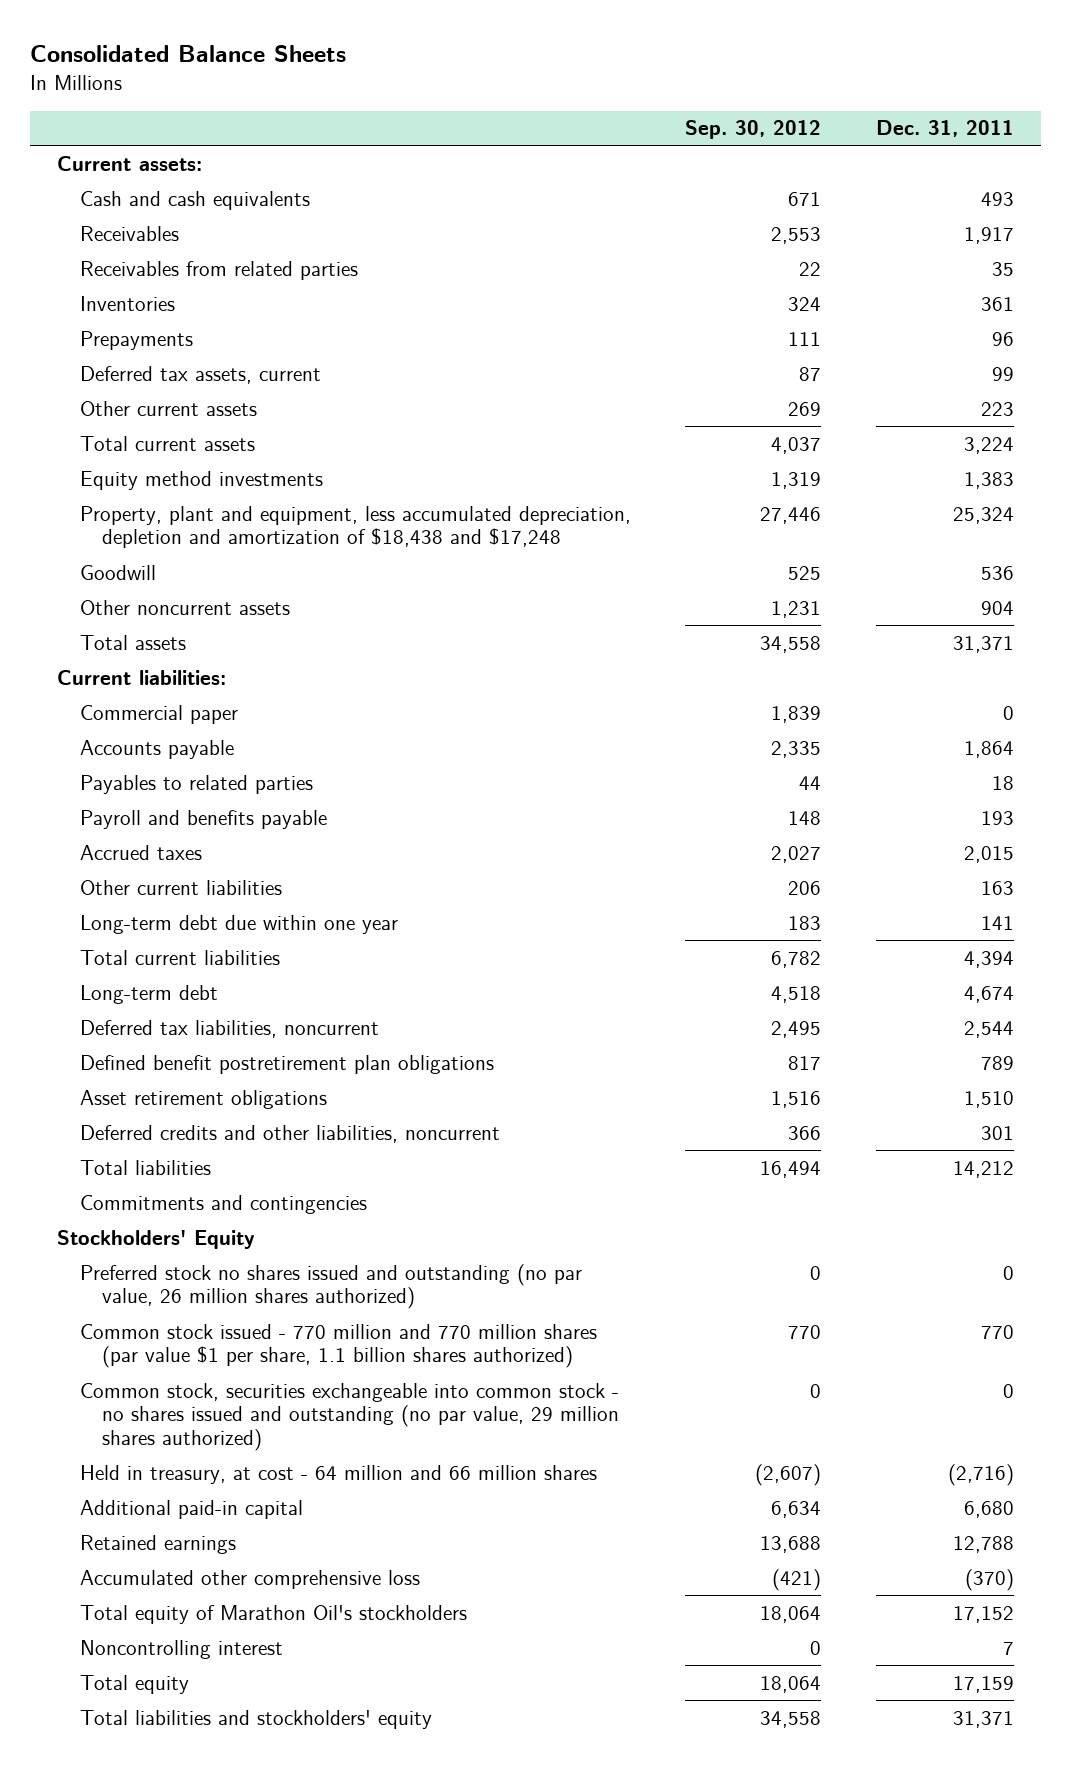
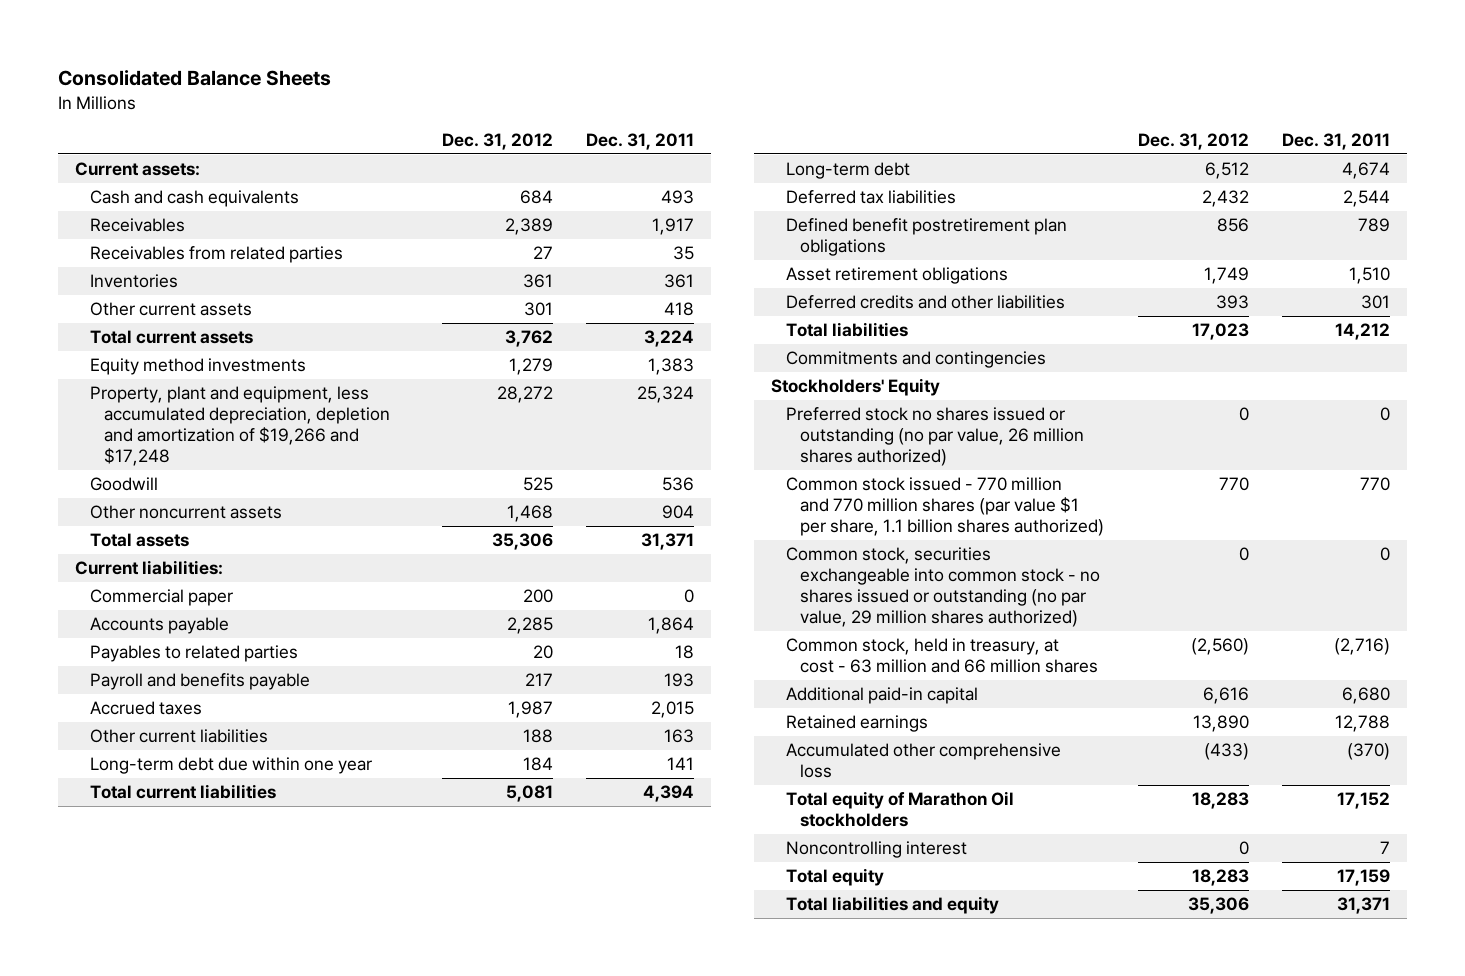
- | Sep. 30, 2012 | Dec. 31, 2011
+ | Dec. 31, 2012 | Dec. 31, 2011
- Prepayments | 111 | 96
- Deferred tax assets, current | 87 | 99
- Other current assets | 269 | 223
+ Other current assets | 301 | 418
- Property, plant and equipment, less accumulated depreciation, depletion and amortization of $18,438 and $17,248 | 27,446 | 25,324
+ Property, plant and equipment, less accumulated depreciation, depletion and amortization of $19,266 and $17,248 | 28,272 | 25,324
- Deferred tax liabilities, noncurrent | 2,495 | 2,544
+ Deferred tax liabilities | 2,432 | 2,544
- Deferred credits and other liabilities, noncurrent | 366 | 301
+ Deferred credits and other liabilities | 393 | 301
- Preferred stock no shares issued and outstanding (no par value, 26 million shares authorized) | 0 | 0
+ Preferred stock no shares issued or outstanding (no par value, 26 million shares authorized) | 0 | 0
- Common stock, securities exchangeable into common stock - no shares issued and outstanding (no par value, 29 million shares authorized) | 0 | 0
- Held in treasury, at cost - 64 million and 66 million shares | (2,607) | (2,716)
+ Common stock, securities exchangeable into common stock - no shares issued or outstanding (no par value, 29 million shares authorized) | 0 | 0
+ Common stock, held in treasury, at cost - 63 million and 66 million shares | (2,560) | (2,716)
- Total equity of Marathon Oil's stockholders | 18,064 | 17,152
+ Total equity of Marathon Oil stockholders | 18,283 | 17,152
- Total liabilities and stockholders' equity | 34,558 | 31,371
+ Total liabilities and equity | 35,306 | 31,371

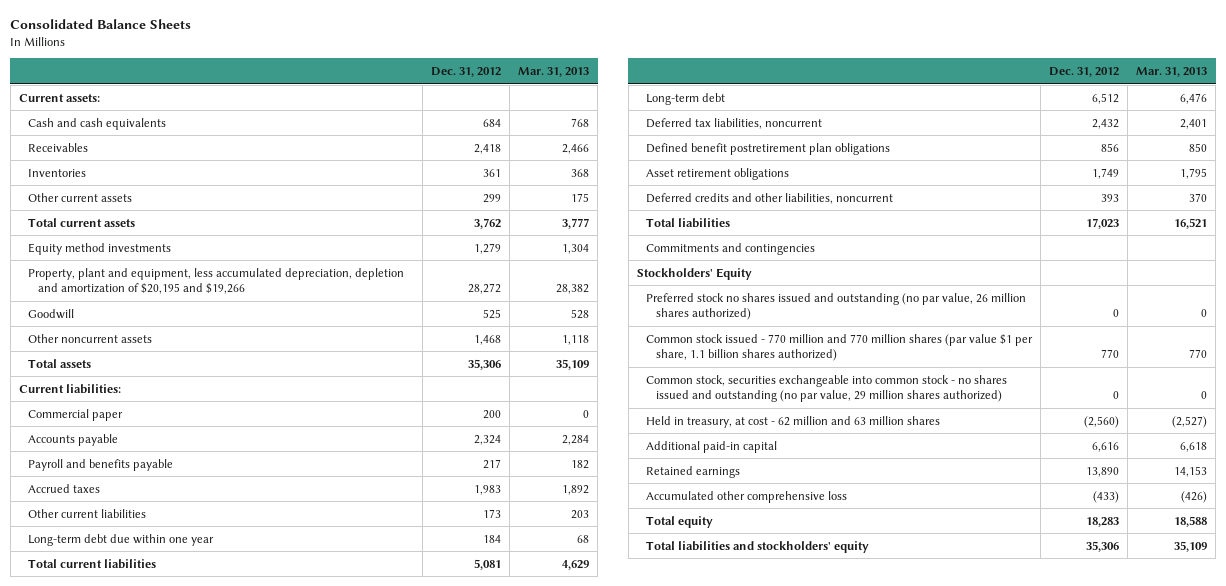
- | Dec. 31, 2012 | Dec. 31, 2011
+ | Dec. 31, 2012 | Mar. 31, 2013
- Receivables | 2,389 | 1,917
- Receivables from related parties | 27 | 35
+ Receivables | 2,418 | 2,466
- Other current assets | 301 | 418
+ Other current assets | 299 | 175
- Property, plant and equipment, less accumulated depreciation, depletion and amortization of $19,266 and $17,248 | 28,272 | 25,324
+ Property, plant and equipment, less accumulated depreciation, depletion and amortization of $20,195 and $19,266 | 28,272 | 28,382
- Accounts payable | 2,285 | 1,864
- Payables to related parties | 20 | 18
+ Accounts payable | 2,324 | 2,284
- Accrued taxes | 1,987 | 2,015
- Other current liabilities | 188 | 163
+ Accrued taxes | 1,983 | 1,892
+ Other current liabilities | 173 | 203
- Deferred tax liabilities | 2,432 | 2,544
+ Deferred tax liabilities, noncurrent | 2,432 | 2,401
- Deferred credits and other liabilities | 393 | 301
+ Deferred credits and other liabilities, noncurrent | 393 | 370
- Preferred stock no shares issued or outstanding (no par value, 26 million shares authorized) | 0 | 0
+ Preferred stock no shares issued and outstanding (no par value, 26 million shares authorized) | 0 | 0
- Common stock, securities exchangeable into common stock - no shares issued or outstanding (no par value, 29 million shares authorized) | 0 | 0
- Common stock, held in treasury, at cost - 63 million and 66 million shares | (2,560) | (2,716)
+ Common stock, securities exchangeable into common stock - no shares issued and outstanding (no par value, 29 million shares authorized) | 0 | 0
+ Held in treasury, at cost - 62 million and 63 million shares | (2,560) | (2,527)
- Total equity of Marathon Oil stockholders | 18,283 | 17,152
- Noncontrolling interest | 0 | 7
- Total liabilities and equity | 35,306 | 31,371
+ Total liabilities and stockholders' equity | 35,306 | 35,109

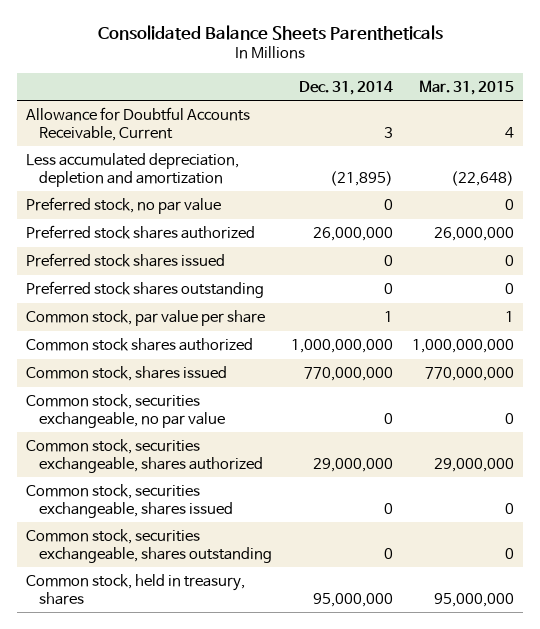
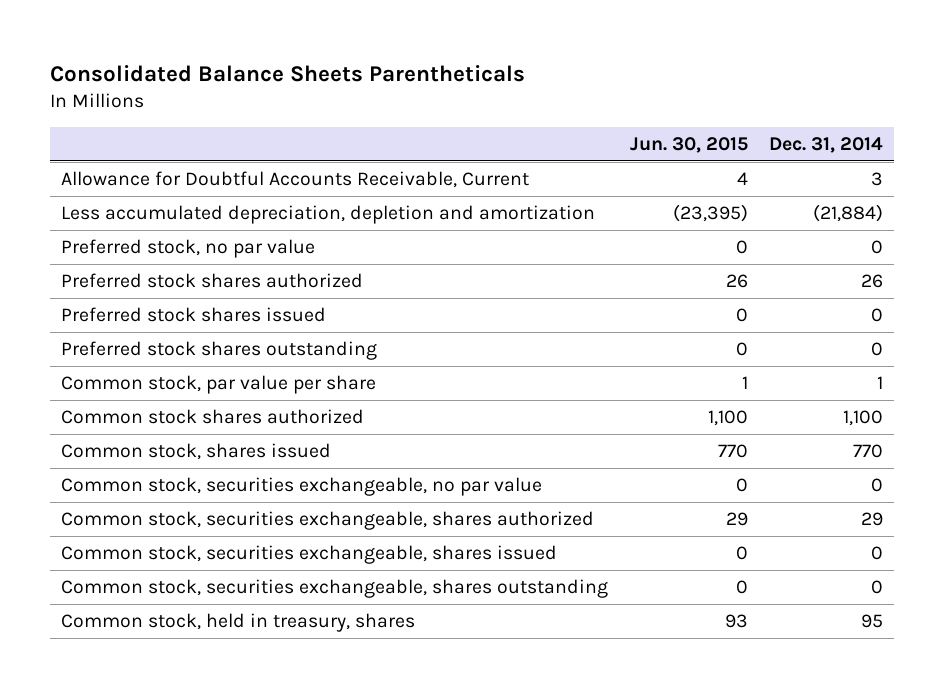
- | Dec. 31, 2014 | Mar. 31, 2015
+ | Jun. 30, 2015 | Dec. 31, 2014
- Less accumulated depreciation, depletion and amortization | (21,895) | (22,648)
+ Less accumulated depreciation, depletion and amortization | (23,395) | (21,884)
- Preferred stock shares authorized | 26,000,000 | 26,000,000
+ Preferred stock shares authorized | 26 | 26
- Common stock shares authorized | 1,000,000,000 | 1,000,000,000
- Common stock, shares issued | 770,000,000 | 770,000,000
+ Common stock shares authorized | 1,100 | 1,100
+ Common stock, shares issued | 770 | 770
- Common stock, securities exchangeable, shares authorized | 29,000,000 | 29,000,000
+ Common stock, securities exchangeable, shares authorized | 29 | 29
- Common stock, held in treasury, shares | 95,000,000 | 95,000,000
+ Common stock, held in treasury, shares | 93 | 95

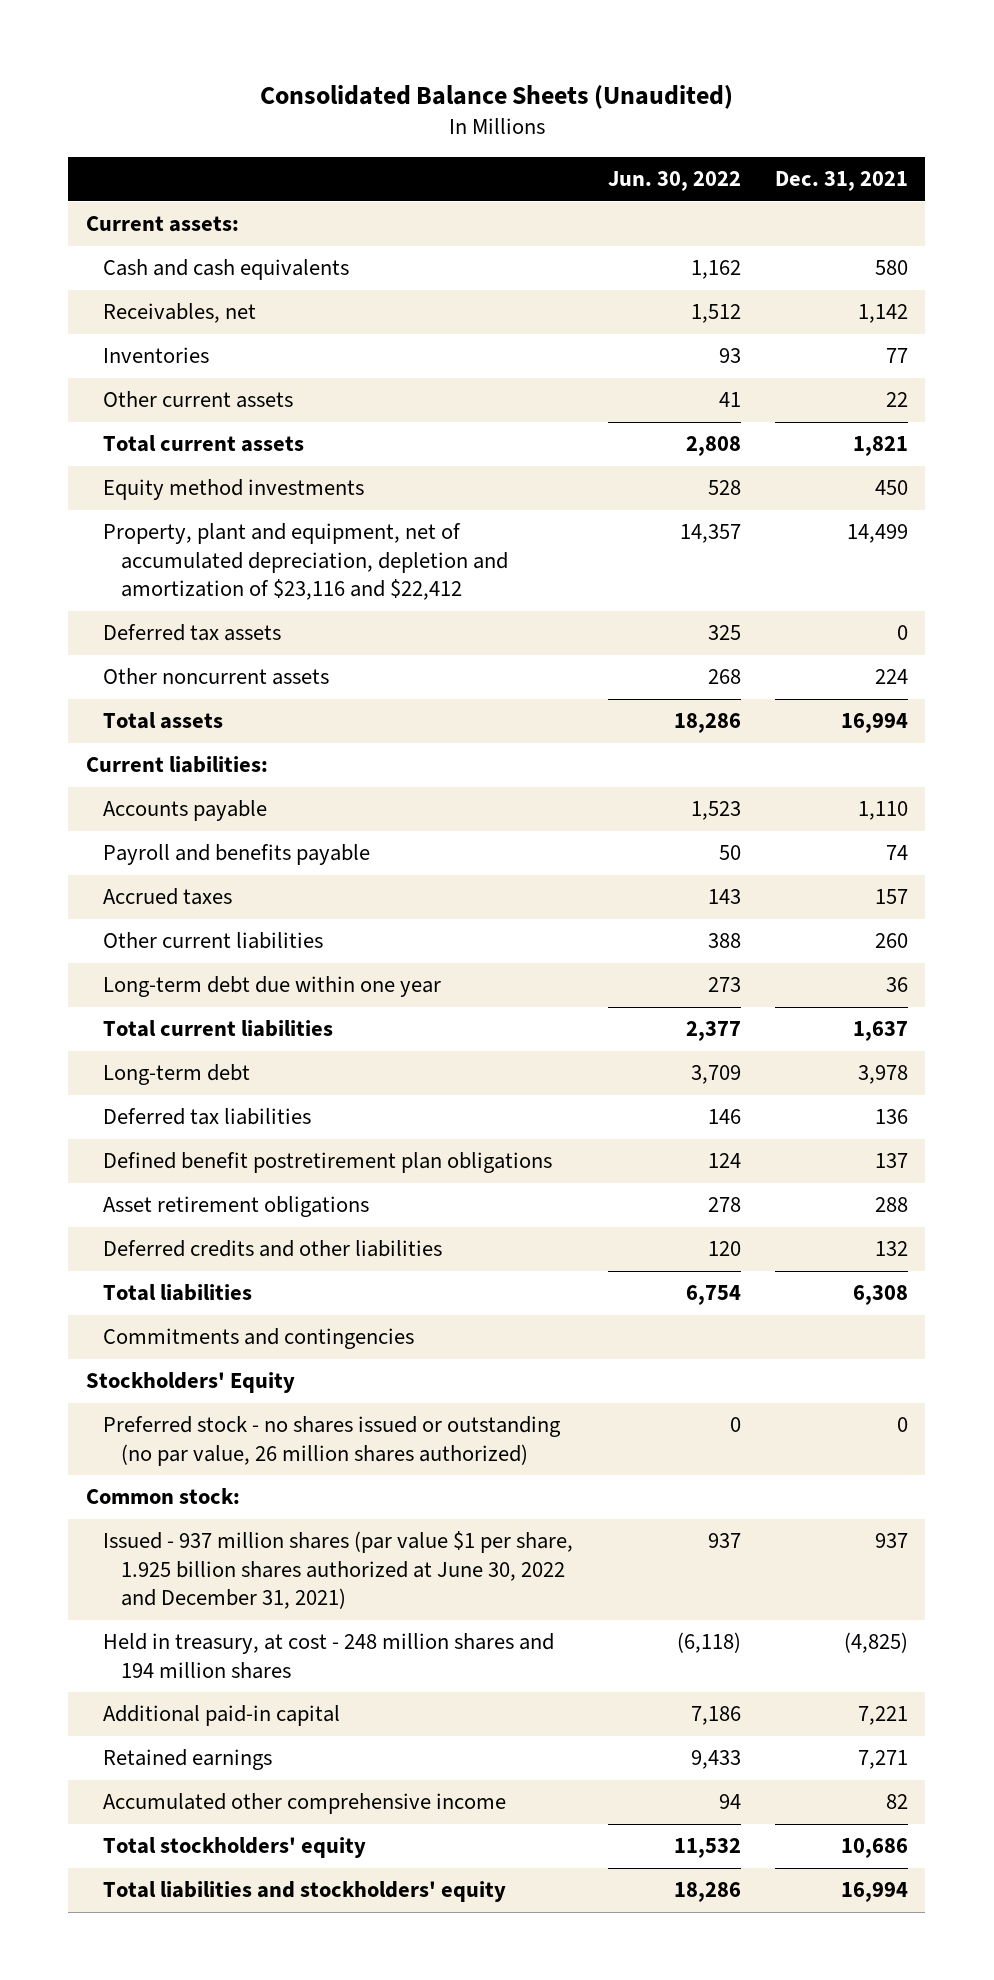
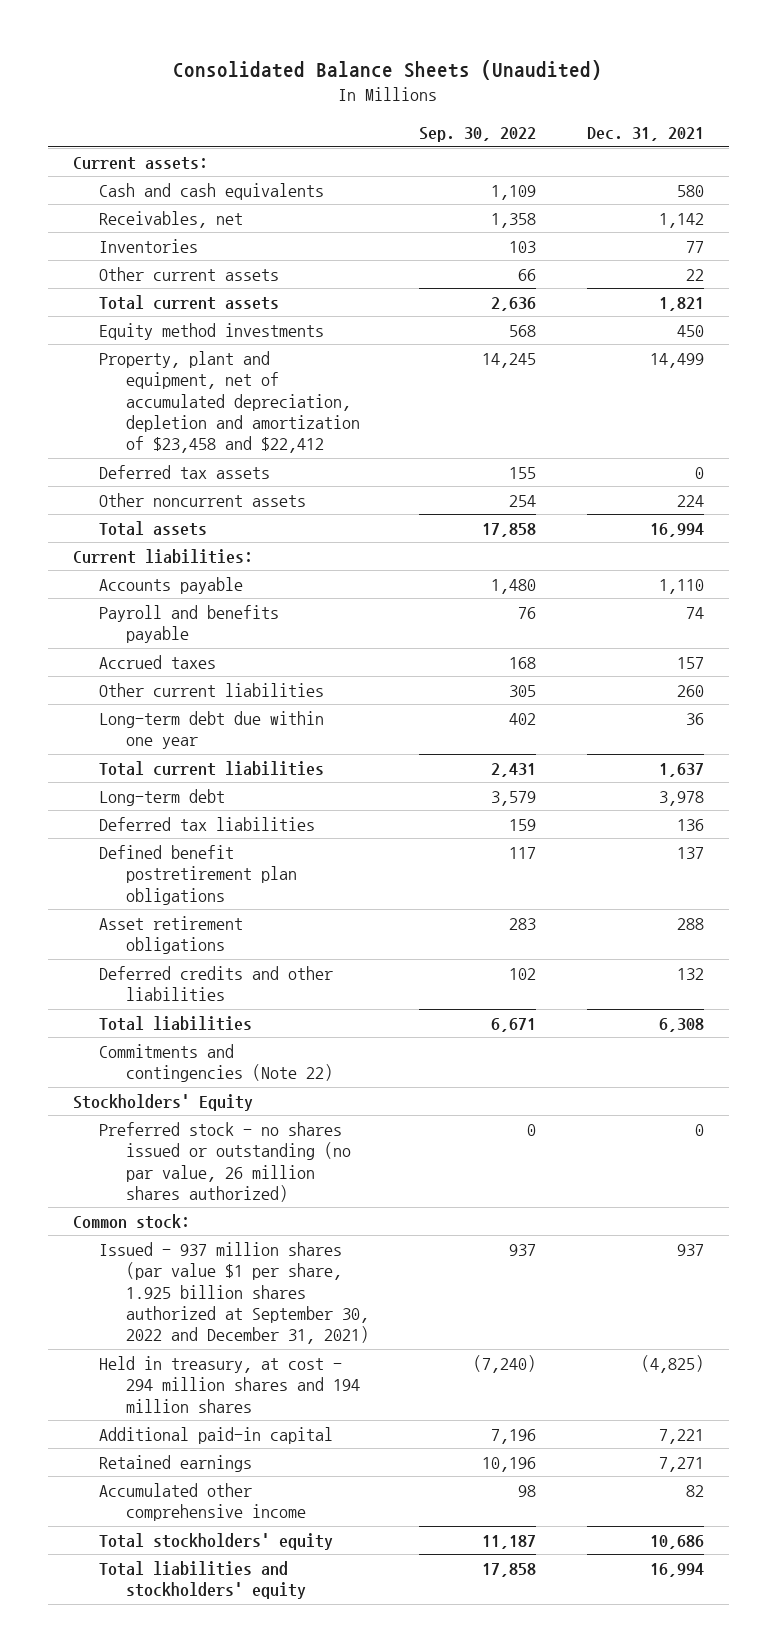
- | Jun. 30, 2022 | Dec. 31, 2021
+ | Sep. 30, 2022 | Dec. 31, 2021
- Property, plant and equipment, net of accumulated depreciation, depletion and amortization of $23,116 and $22,412 | 14,357 | 14,499
+ Property, plant and equipment, net of accumulated depreciation, depletion and amortization of $23,458 and $22,412 | 14,245 | 14,499
- Commitments and contingencies
+ Commitments and contingencies (Note 22)
- Issued - 937 million shares (par value $1 per share, 1.925 billion shares authorized at June 30, 2022 and December 31, 2021) | 937 | 937
- Held in treasury, at cost - 248 million shares and 194 million shares | (6,118) | (4,825)
+ Issued - 937 million shares (par value $1 per share, 1.925 billion shares authorized at September 30, 2022 and December 31, 2021) | 937 | 937
+ Held in treasury, at cost - 294 million shares and 194 million shares | (7,240) | (4,825)

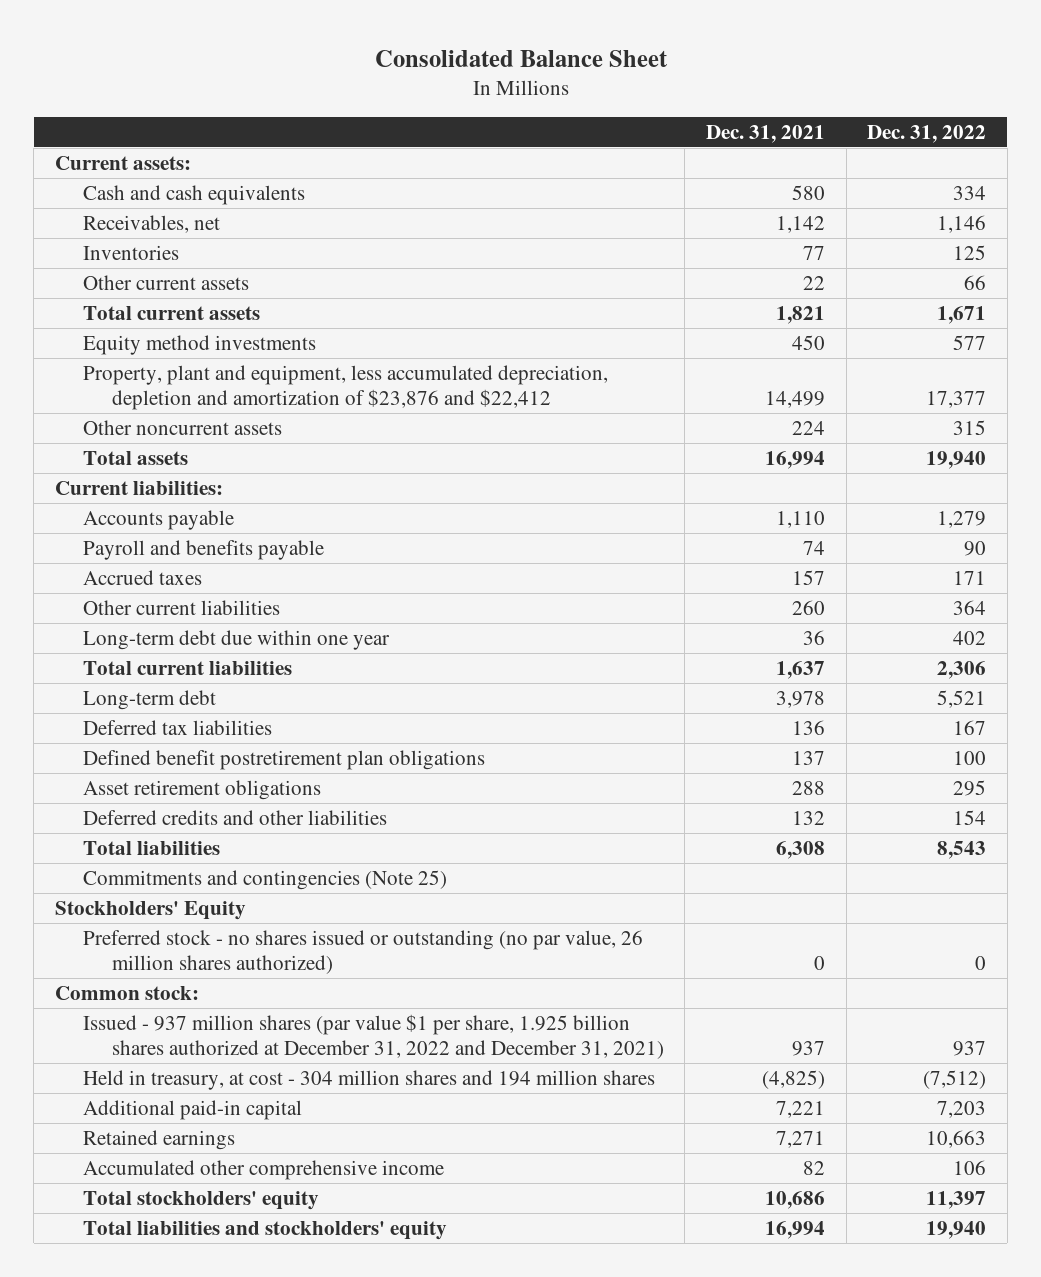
- Consolidated Balance Sheets (Unaudited)
+ Consolidated Balance Sheet
- | Sep. 30, 2022 | Dec. 31, 2021
+ | Dec. 31, 2021 | Dec. 31, 2022
- Property, plant and equipment, net of accumulated depreciation, depletion and amortization of $23,458 and $22,412 | 14,245 | 14,499
- Deferred tax assets | 155 | 0
+ Property, plant and equipment, less accumulated depreciation, depletion and amortization of $23,876 and $22,412 | 14,499 | 17,377
- Commitments and contingencies (Note 22)
+ Commitments and contingencies (Note 25)
- Issued - 937 million shares (par value $1 per share, 1.925 billion shares authorized at September 30, 2022 and December 31, 2021) | 937 | 937
- Held in treasury, at cost - 294 million shares and 194 million shares | (7,240) | (4,825)
+ Issued - 937 million shares (par value $1 per share, 1.925 billion shares authorized at December 31, 2022 and December 31, 2021) | 937 | 937
+ Held in treasury, at cost - 304 million shares and 194 million shares | (4,825) | (7,512)

